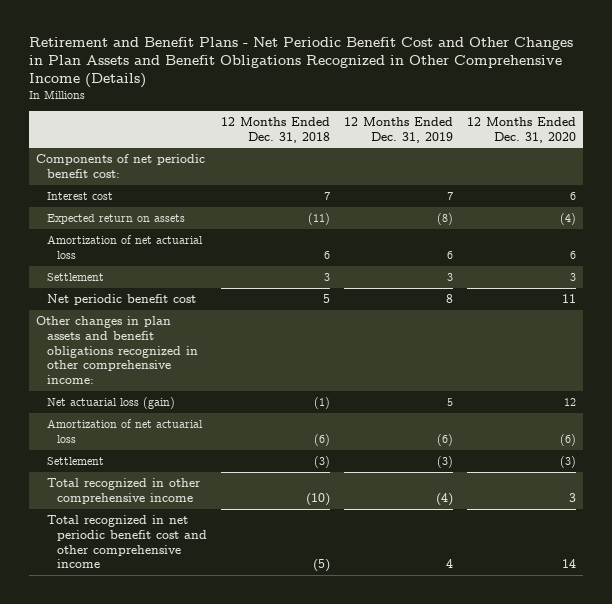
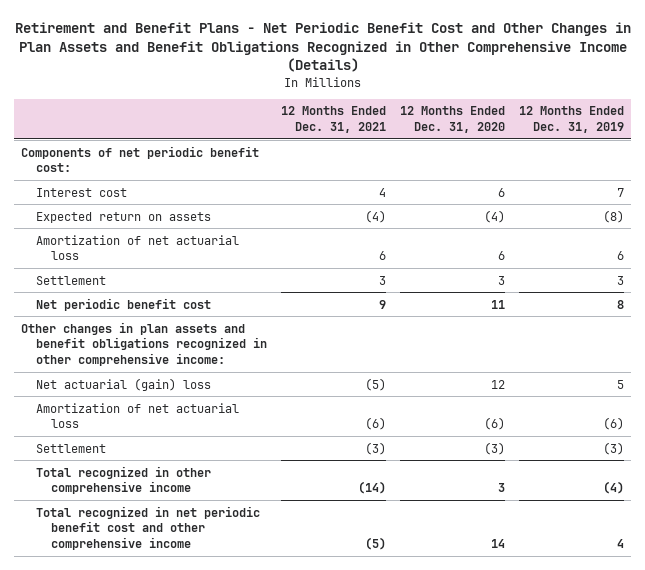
- | 12 Months Ended Dec. 31, 2018 | 12 Months Ended Dec. 31, 2019 | 12 Months Ended Dec. 31, 2020
+ | 12 Months Ended Dec. 31, 2021 | 12 Months Ended Dec. 31, 2020 | 12 Months Ended Dec. 31, 2019
- Net actuarial loss (gain) | (1) | 5 | 12
+ Net actuarial (gain) loss | (5) | 12 | 5

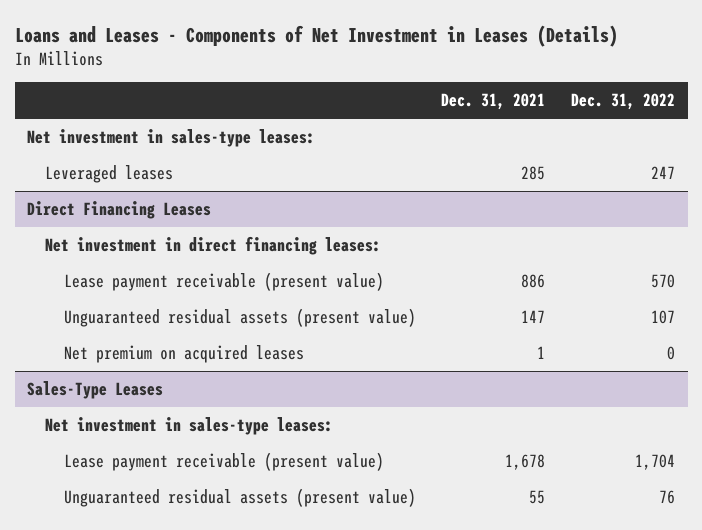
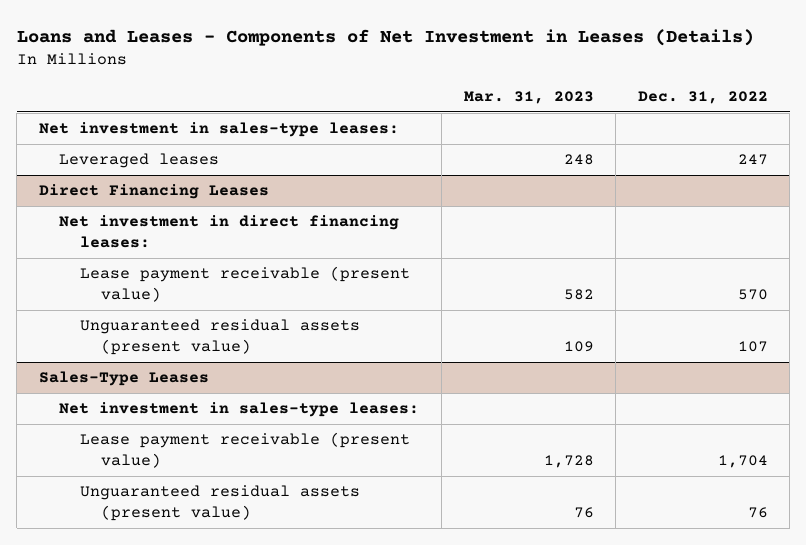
- | Dec. 31, 2021 | Dec. 31, 2022
+ | Mar. 31, 2023 | Dec. 31, 2022
@ Direct Financing Leases
- Net premium on acquired leases | 1 | 0

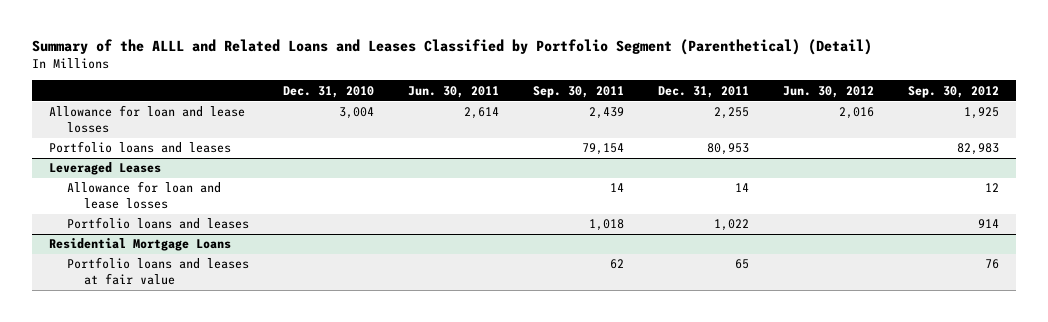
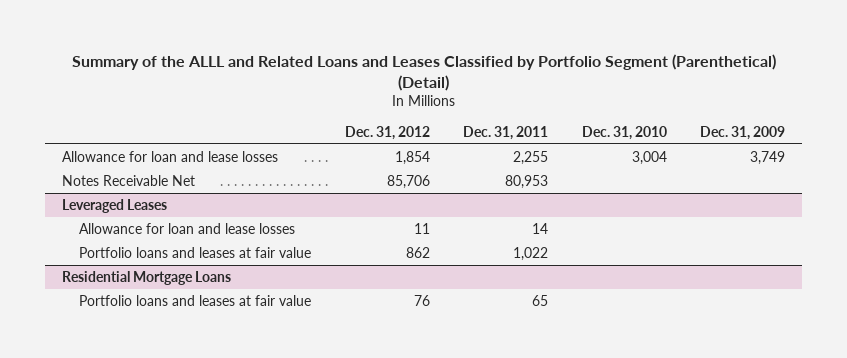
- | Dec. 31, 2010 | Jun. 30, 2011 | Sep. 30, 2011 | Dec. 31, 2011 | Jun. 30, 2012 | Sep. 30, 2012
+ | Dec. 31, 2012 | Dec. 31, 2011 | Dec. 31, 2010 | Dec. 31, 2009
- Portfolio loans and leases | | | 79,154 | 80,953 | | 82,983
+ Notes Receivable Net | 85,706 | 80,953 | |
@ Leveraged Leases
- Portfolio loans and leases | | | 1,018 | 1,022 | | 914
+ Portfolio loans and leases at fair value | 862 | 1,022 | |

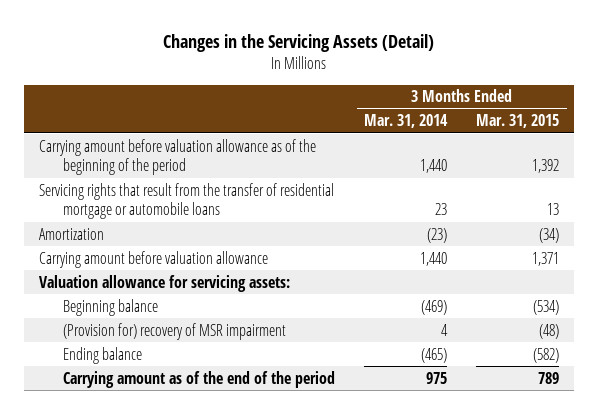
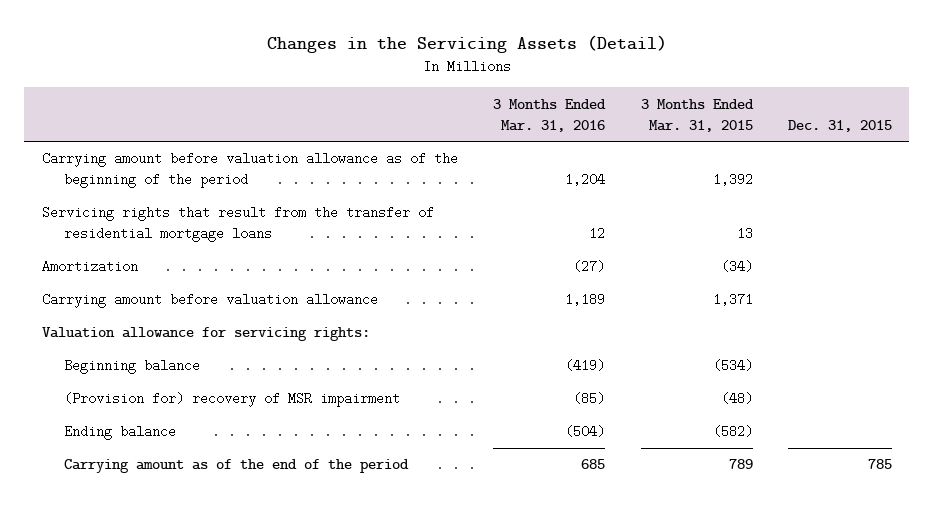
- | 3 Months Ended Mar. 31, 2014 | 3 Months Ended Mar. 31, 2015
+ | 3 Months Ended Mar. 31, 2016 | 3 Months Ended Mar. 31, 2015 | Dec. 31, 2015
- Servicing rights that result from the transfer of residential mortgage or automobile loans | 23 | 13
+ Servicing rights that result from the transfer of residential mortgage loans | 12 | 13 |
- Valuation allowance for servicing assets:
+ Valuation allowance for servicing rights:

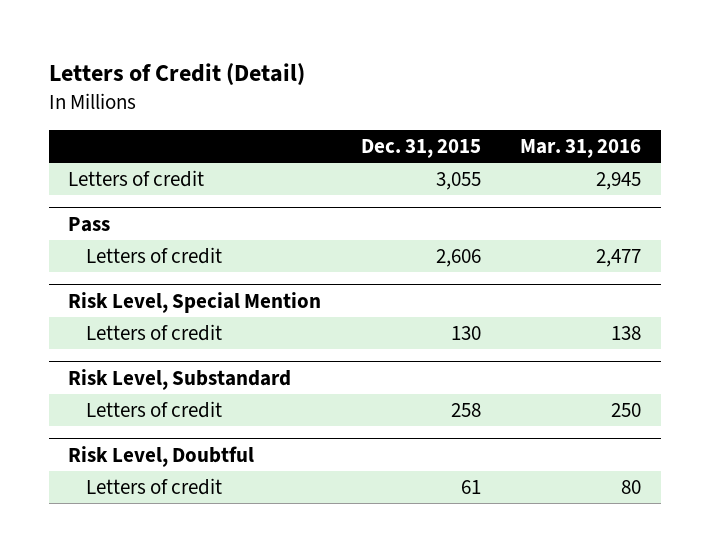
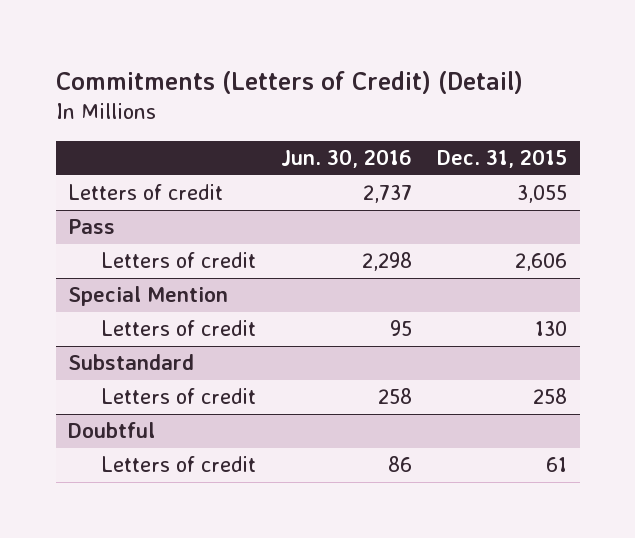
- Letters of Credit (Detail)
+ Commitments (Letters of Credit) (Detail)
- | Dec. 31, 2015 | Mar. 31, 2016
+ | Jun. 30, 2016 | Dec. 31, 2015
- Risk Level, Special Mention
+ Special Mention
- Risk Level, Substandard
+ Substandard
- Risk Level, Doubtful
+ Doubtful

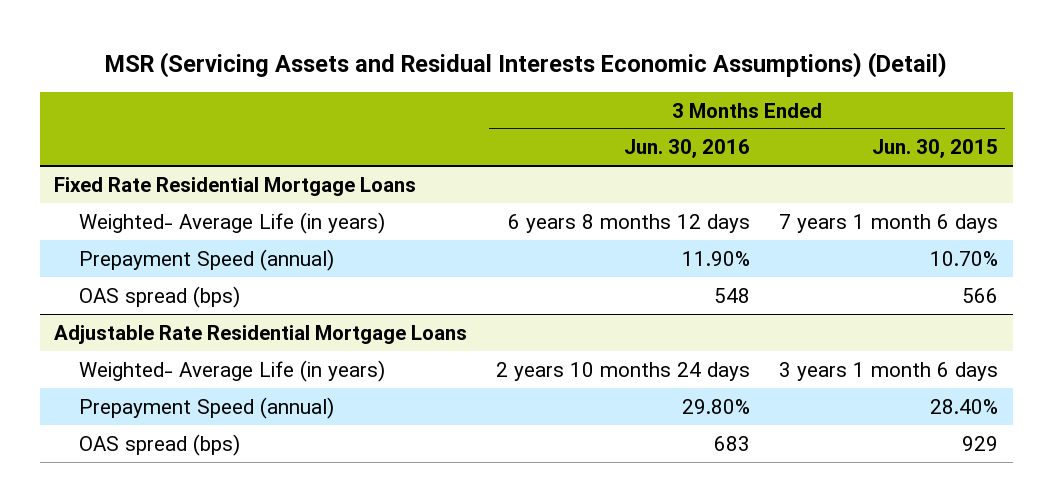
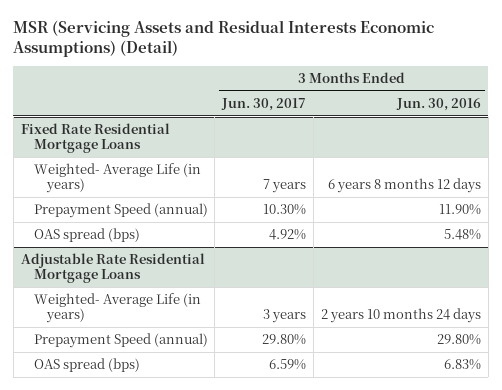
- | 3 Months Ended Jun. 30, 2016 | 3 Months Ended Jun. 30, 2015
+ | 3 Months Ended Jun. 30, 2017 | 3 Months Ended Jun. 30, 2016
@ Fixed Rate Residential Mortgage Loans
- OAS spread (bps) | 548 | 566
+ OAS spread (bps) | 4.92% | 5.48%
@ Adjustable Rate Residential Mortgage Loans
- OAS spread (bps) | 683 | 929
+ OAS spread (bps) | 6.59% | 6.83%

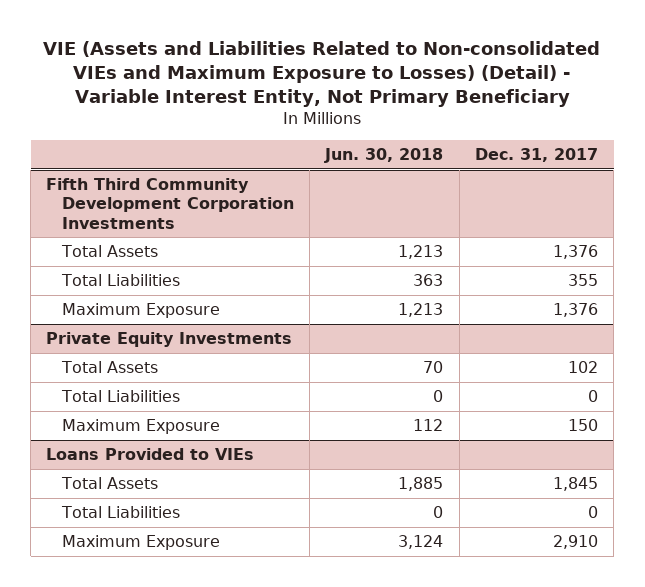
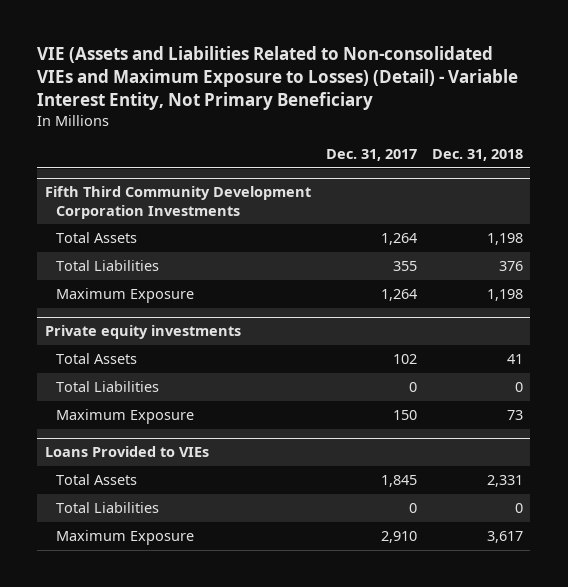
- | Jun. 30, 2018 | Dec. 31, 2017
+ | Dec. 31, 2017 | Dec. 31, 2018
@ Fifth Third Community Development Corporation Investments
- Total Assets | 1,213 | 1,376
+ Total Assets | 1,264 | 1,198
- Maximum Exposure | 1,213 | 1,376
- Private Equity Investments
@ Fifth Third Community Development Corporation Investments
+ Maximum Exposure | 1,264 | 1,198
+ Private equity investments

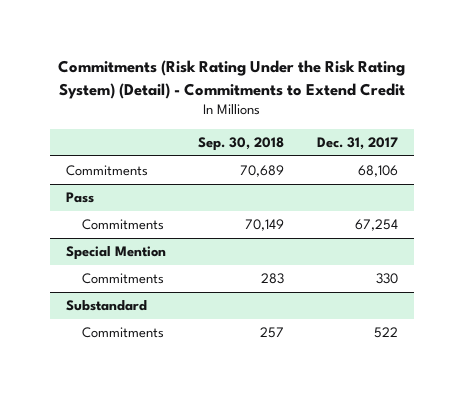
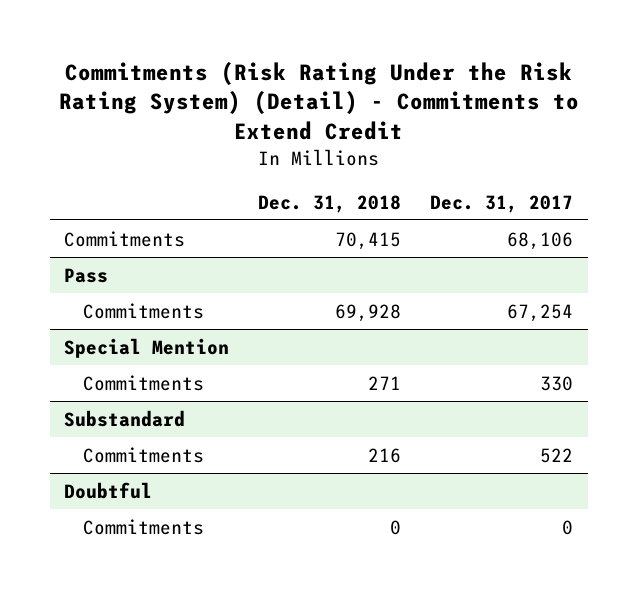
- | Sep. 30, 2018 | Dec. 31, 2017
+ | Dec. 31, 2018 | Dec. 31, 2017
+ Doubtful
+ Commitments | 0 | 0

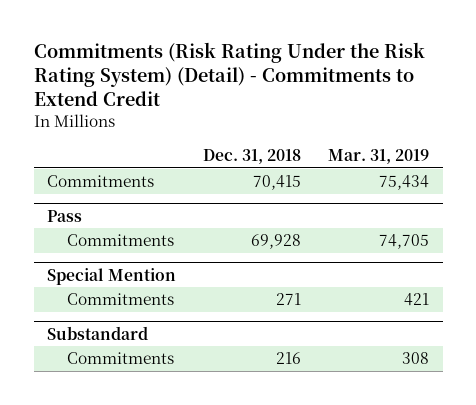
- | Dec. 31, 2018 | Dec. 31, 2017
+ | Dec. 31, 2018 | Mar. 31, 2019
- Doubtful
- Commitments | 0 | 0

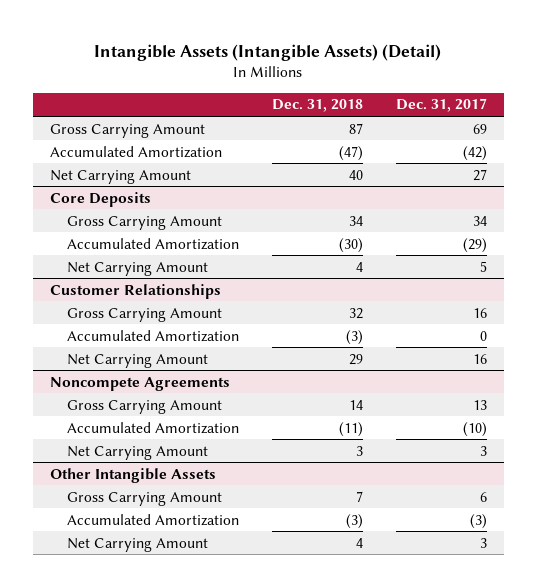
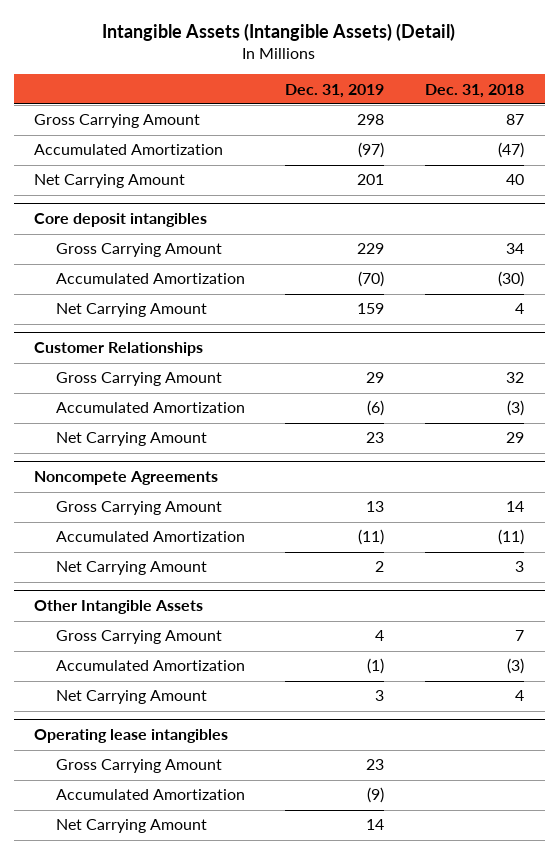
- | Dec. 31, 2018 | Dec. 31, 2017
+ | Dec. 31, 2019 | Dec. 31, 2018
- Core Deposits
+ Core deposit intangibles
+ Operating lease intangibles
+ Gross Carrying Amount | 23 |
+ Accumulated Amortization | (9) |
+ Net Carrying Amount | 14 |

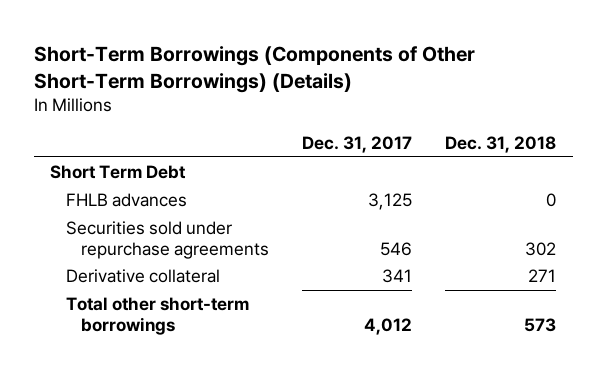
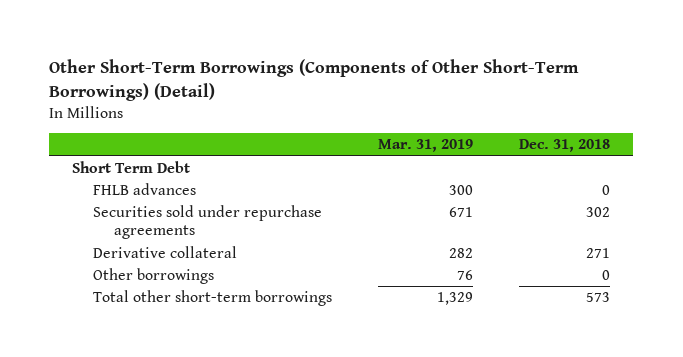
- Short-Term Borrowings (Components of Other Short-Term Borrowings) (Details)
+ Other Short-Term Borrowings (Components of Other Short-Term Borrowings) (Detail)
- | Dec. 31, 2017 | Dec. 31, 2018
+ | Mar. 31, 2019 | Dec. 31, 2018
+ Other borrowings | 76 | 0

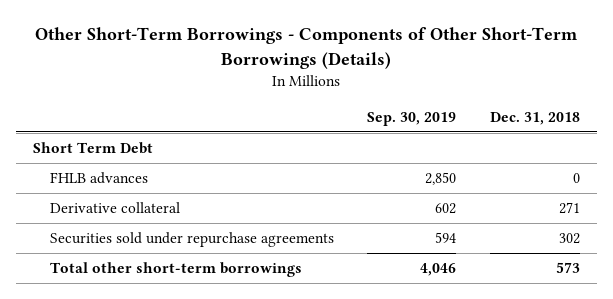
- Other Short-Term Borrowings (Components of Other Short-Term Borrowings) (Detail)
+ Other Short-Term Borrowings - Components of Other Short-Term Borrowings (Details)
- | Mar. 31, 2019 | Dec. 31, 2018
+ | Sep. 30, 2019 | Dec. 31, 2018
- Other borrowings | 76 | 0
moved down: Securities sold under repurchase agreements | 594 | 302

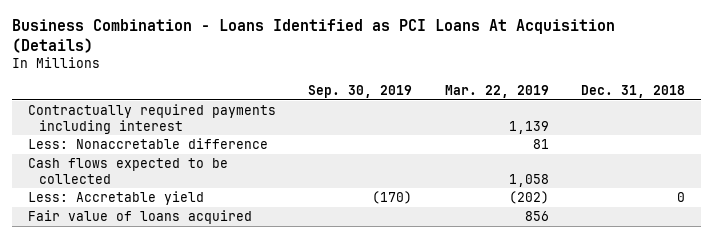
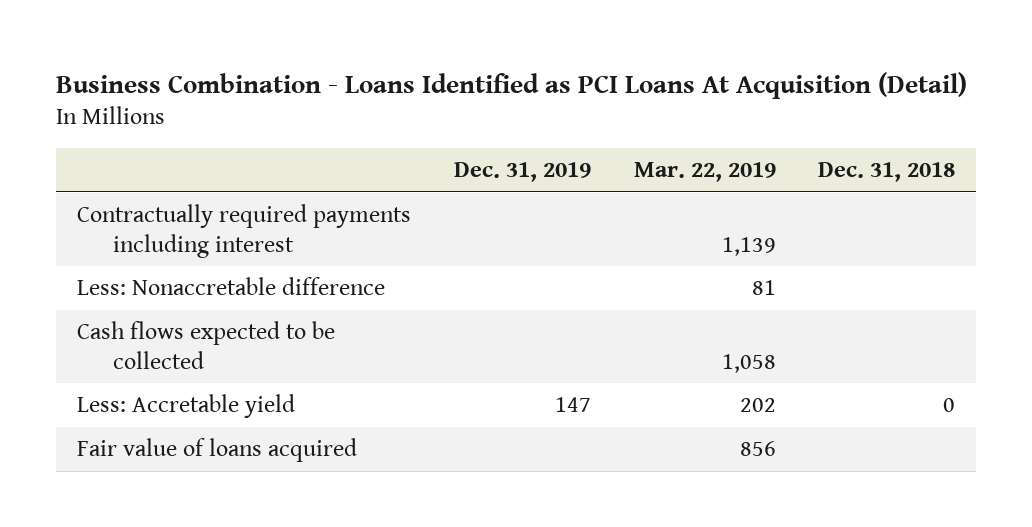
- Business Combination - Loans Identified as PCI Loans At Acquisition (Details)
+ Business Combination - Loans Identified as PCI Loans At Acquisition (Detail)
- | Sep. 30, 2019 | Mar. 22, 2019 | Dec. 31, 2018
+ | Dec. 31, 2019 | Mar. 22, 2019 | Dec. 31, 2018
- Less: Accretable yield | (170) | (202) | 0
+ Less: Accretable yield | 147 | 202 | 0

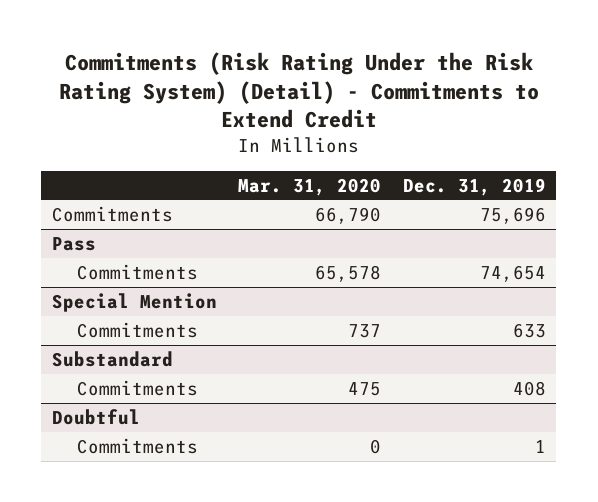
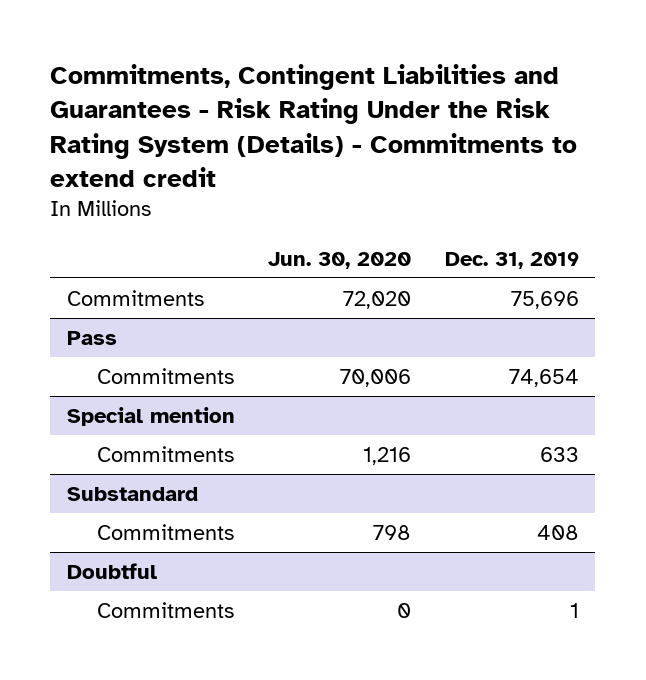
- Commitments (Risk Rating Under the Risk Rating System) (Detail) - Commitments to Extend Credit
+ Commitments, Contingent Liabilities and Guarantees - Risk Rating Under the Risk Rating System (Details) - Commitments to extend credit
- | Mar. 31, 2020 | Dec. 31, 2019
+ | Jun. 30, 2020 | Dec. 31, 2019
- Special Mention
+ Special mention

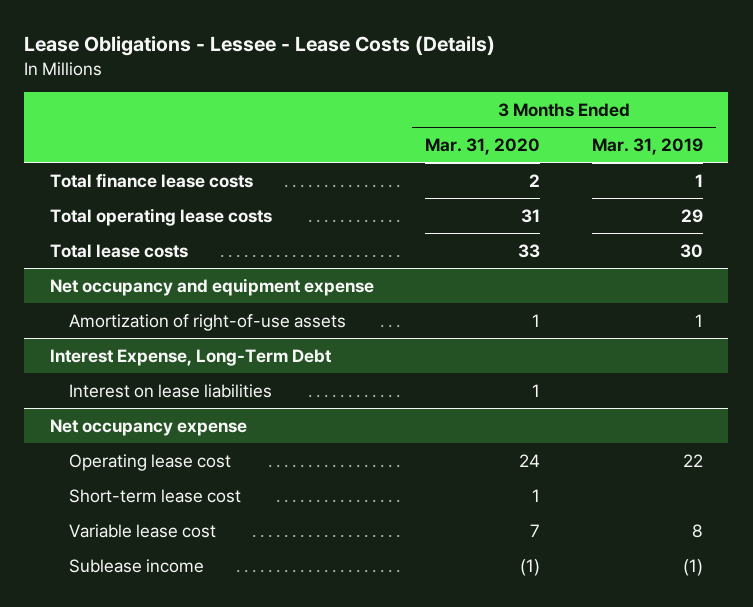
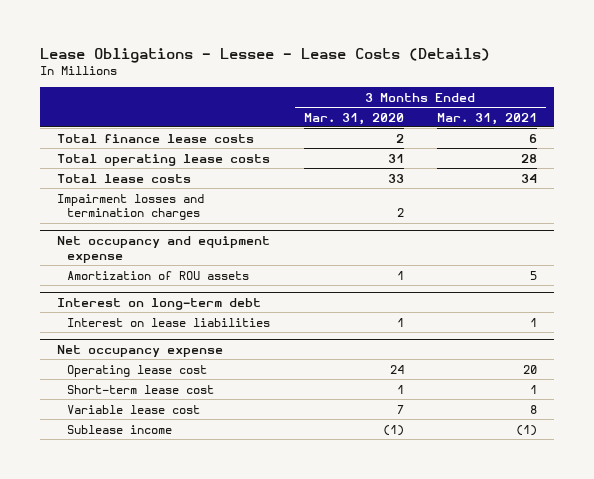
- | 3 Months Ended Mar. 31, 2020 | 3 Months Ended Mar. 31, 2019
+ | 3 Months Ended Mar. 31, 2020 | 3 Months Ended Mar. 31, 2021
+ Impairment losses and termination charges | 2 |
@ Net occupancy and equipment expense
- Amortization of right-of-use assets | 1 | 1
- Interest Expense, Long-Term Debt
@ Net occupancy and equipment expense
+ Amortization of ROU assets | 1 | 5
+ Interest on long-term debt

